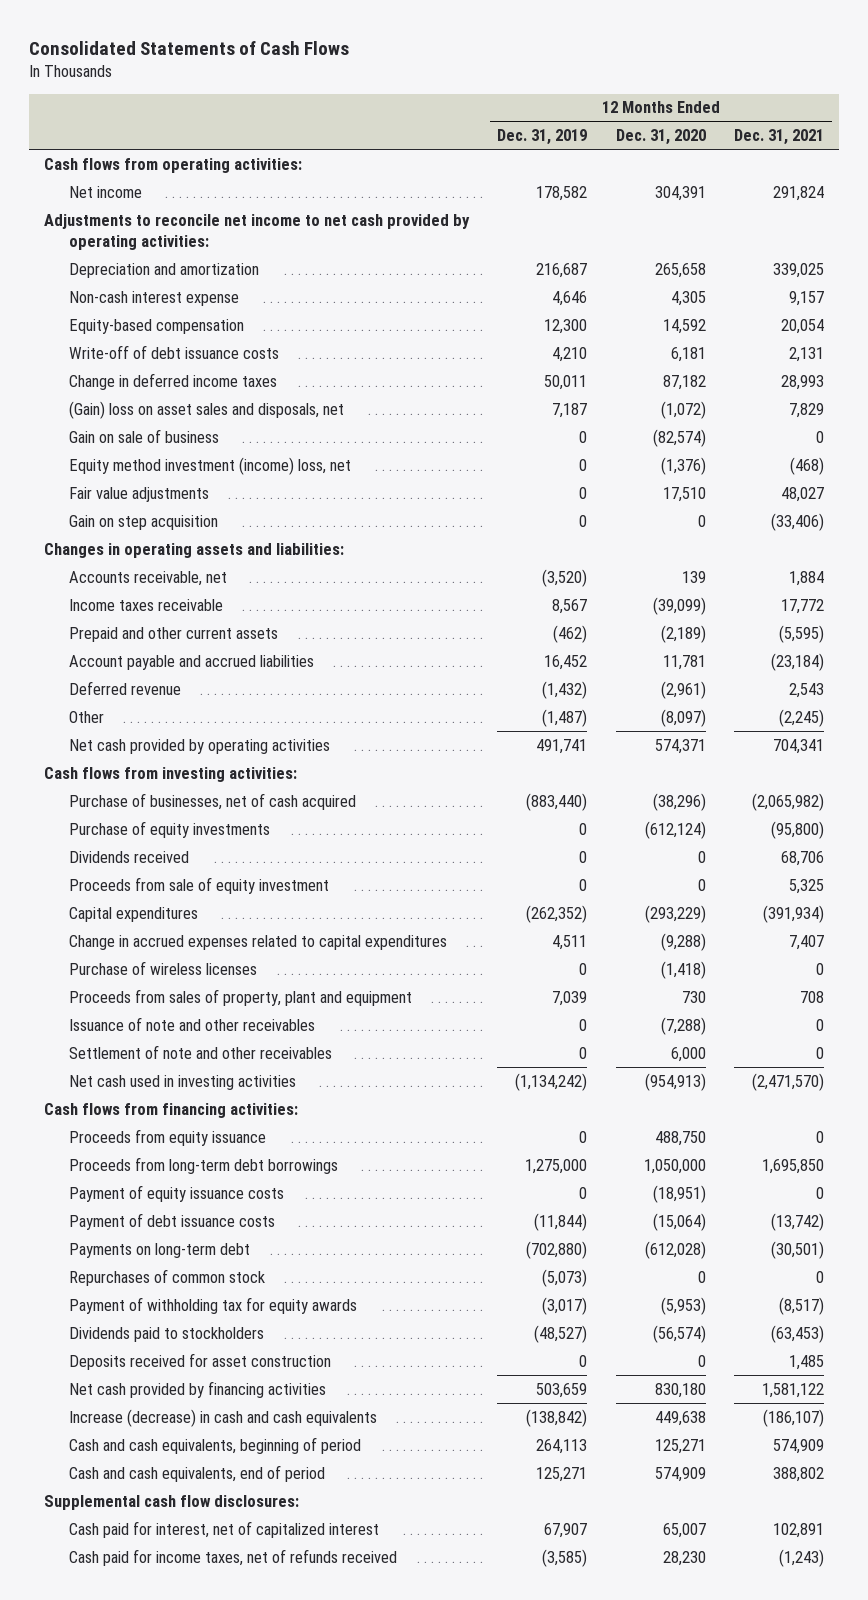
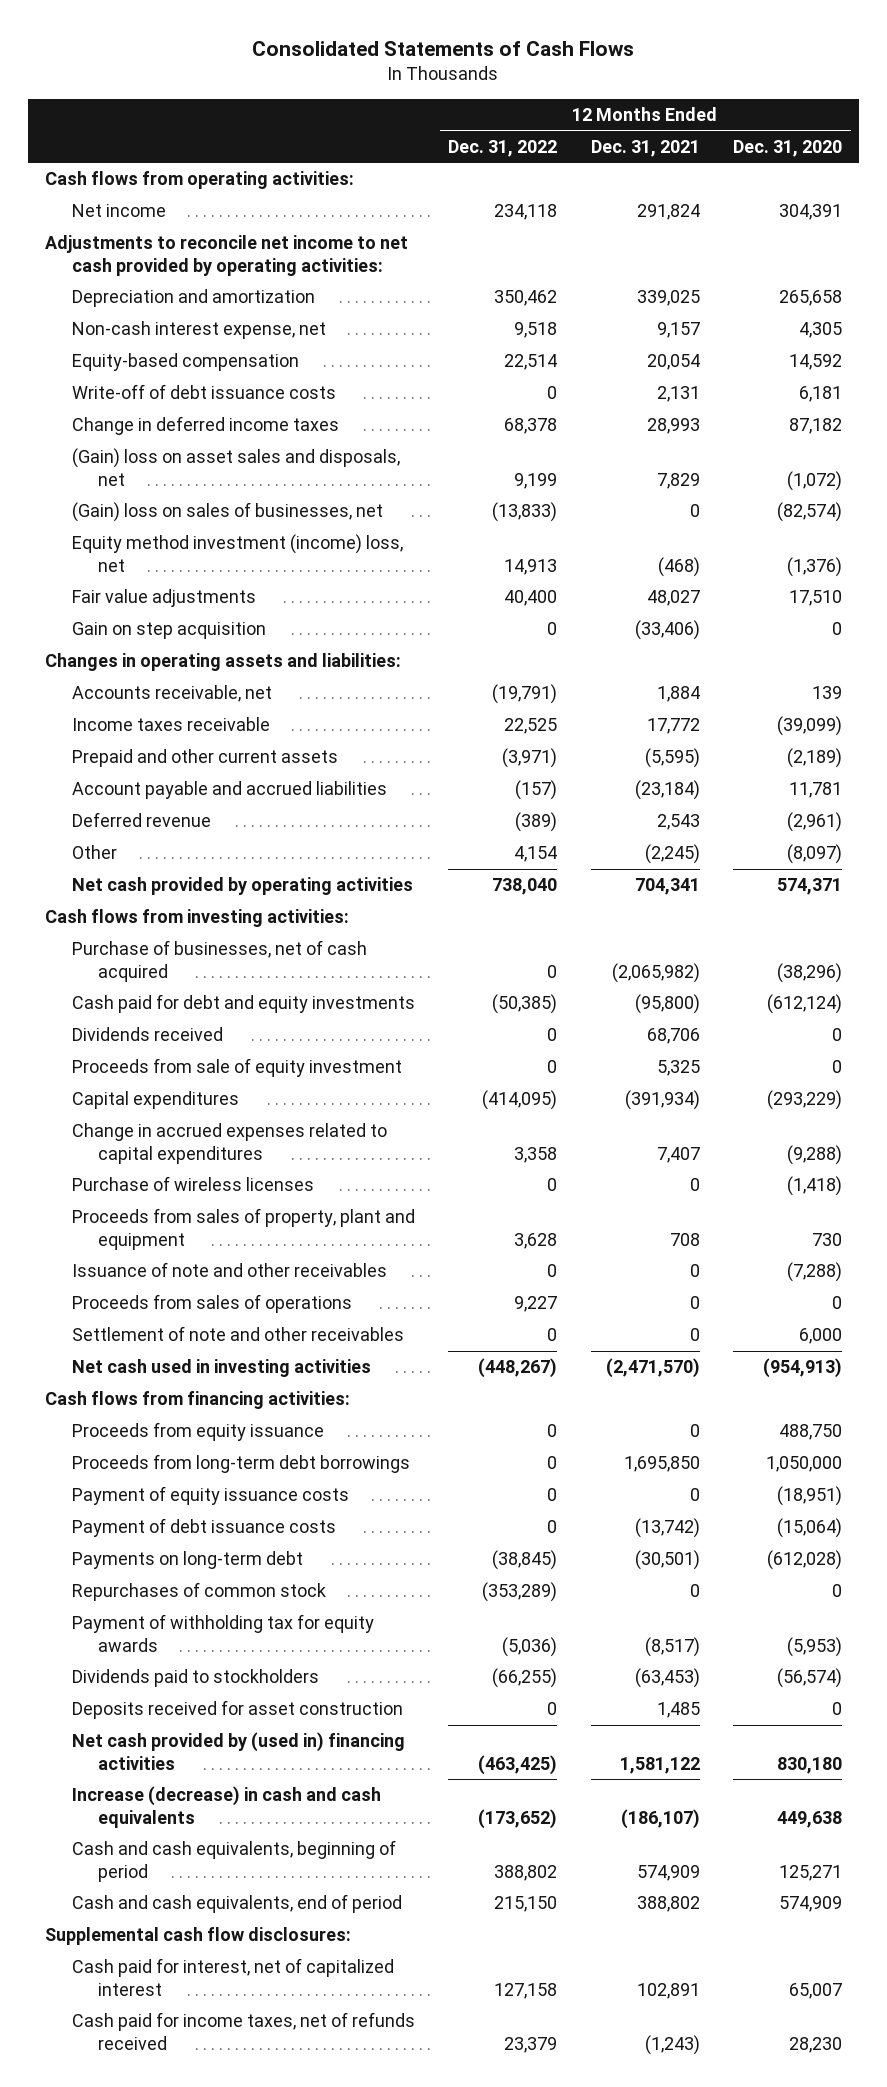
- | 12 Months Ended Dec. 31, 2019 | 12 Months Ended Dec. 31, 2020 | 12 Months Ended Dec. 31, 2021
+ | 12 Months Ended Dec. 31, 2022 | 12 Months Ended Dec. 31, 2021 | 12 Months Ended Dec. 31, 2020
- Non-cash interest expense | 4,646 | 4,305 | 9,157
+ Non-cash interest expense, net | 9,518 | 9,157 | 4,305
- Gain on sale of business | 0 | (82,574) | 0
+ (Gain) loss on sales of businesses, net | (13,833) | 0 | (82,574)
- Purchase of equity investments | 0 | (612,124) | (95,800)
+ Cash paid for debt and equity investments | (50,385) | (95,800) | (612,124)
+ Proceeds from sales of operations | 9,227 | 0 | 0
- Net cash provided by financing activities | 503,659 | 830,180 | 1,581,122
+ Net cash provided by (used in) financing activities | (463,425) | 1,581,122 | 830,180

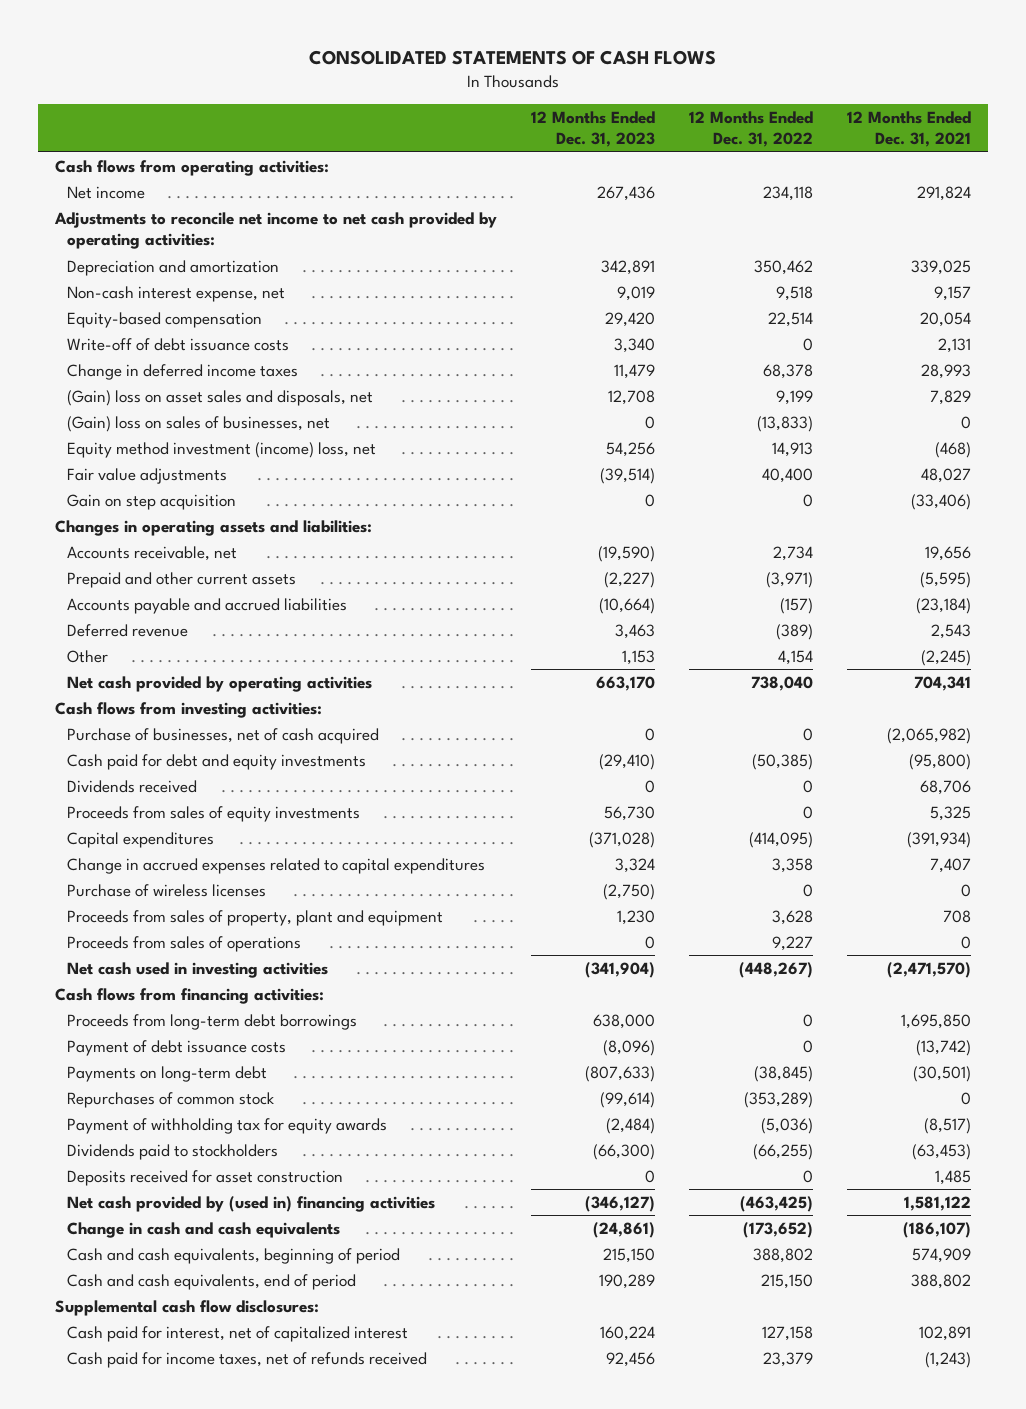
- Consolidated Statements of Cash Flows
+ CONSOLIDATED STATEMENTS OF CASH FLOWS
- | 12 Months Ended Dec. 31, 2022 | 12 Months Ended Dec. 31, 2021 | 12 Months Ended Dec. 31, 2020
+ | 12 Months Ended Dec. 31, 2023 | 12 Months Ended Dec. 31, 2022 | 12 Months Ended Dec. 31, 2021
- Accounts receivable, net | (19,791) | 1,884 | 139
- Income taxes receivable | 22,525 | 17,772 | (39,099)
+ Accounts receivable, net | (19,590) | 2,734 | 19,656
- Account payable and accrued liabilities | (157) | (23,184) | 11,781
+ Accounts payable and accrued liabilities | (10,664) | (157) | (23,184)
- Proceeds from sale of equity investment | 0 | 5,325 | 0
+ Proceeds from sales of equity investments | 56,730 | 0 | 5,325
- Issuance of note and other receivables | 0 | 0 | (7,288)
- Settlement of note and other receivables | 0 | 0 | 6,000
- Proceeds from equity issuance | 0 | 0 | 488,750
- Payment of equity issuance costs | 0 | 0 | (18,951)
- Increase (decrease) in cash and cash equivalents | (173,652) | (186,107) | 449,638
+ Change in cash and cash equivalents | (24,861) | (173,652) | (186,107)

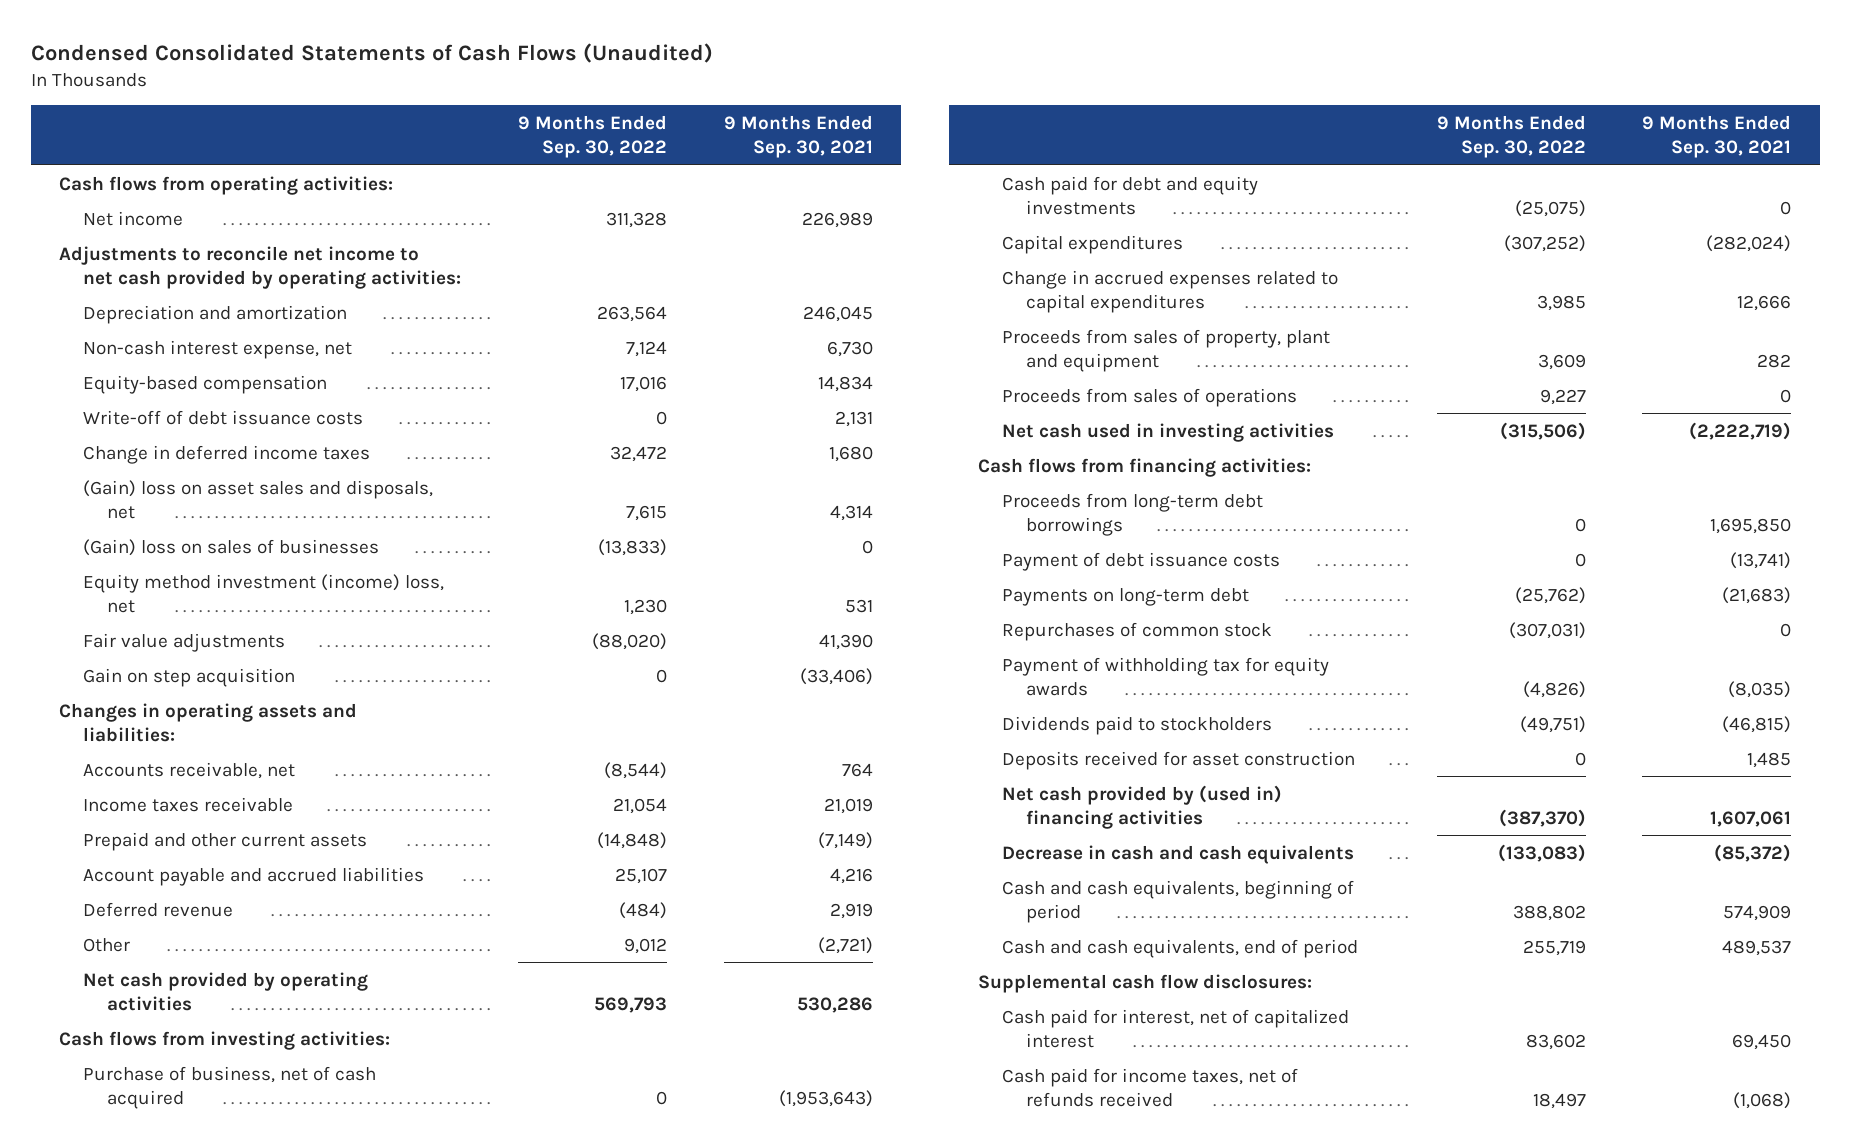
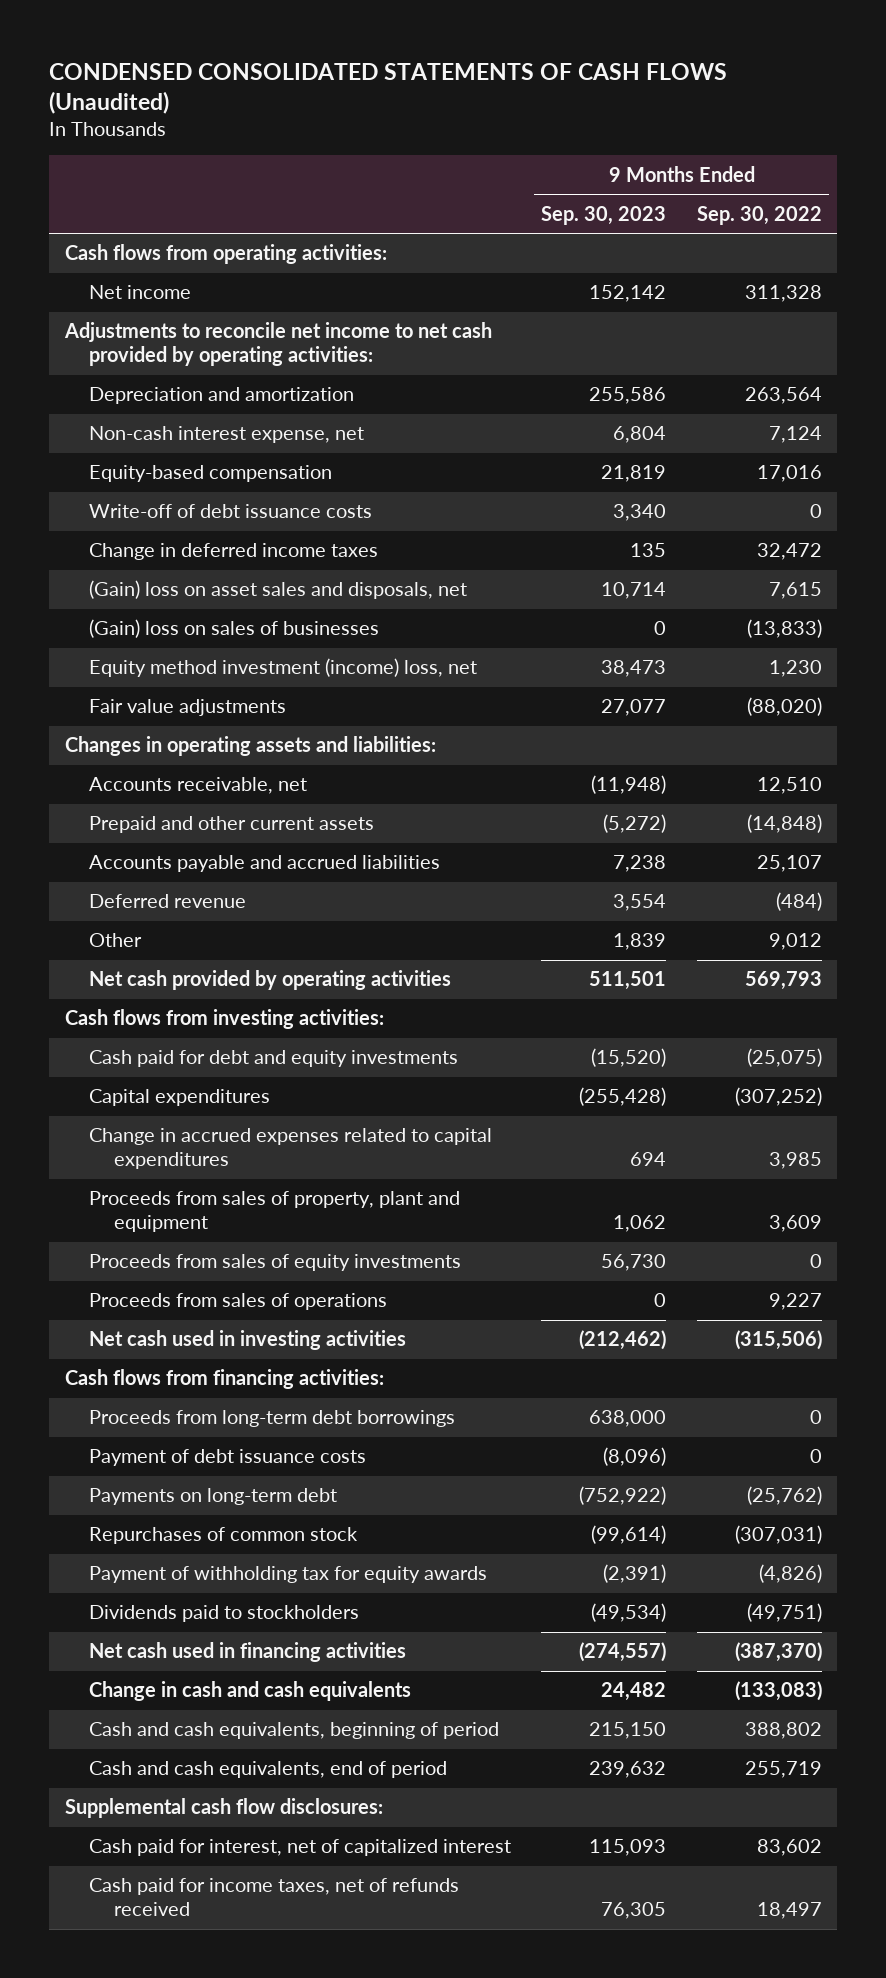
- Condensed Consolidated Statements of Cash Flows (Unaudited)
+ CONDENSED CONSOLIDATED STATEMENTS OF CASH FLOWS (Unaudited)
- | 9 Months Ended Sep. 30, 2022 | 9 Months Ended Sep. 30, 2021
+ | 9 Months Ended Sep. 30, 2023 | 9 Months Ended Sep. 30, 2022
- Gain on step acquisition | 0 | (33,406)
- Accounts receivable, net | (8,544) | 764
- Income taxes receivable | 21,054 | 21,019
+ Accounts receivable, net | (11,948) | 12,510
- Account payable and accrued liabilities | 25,107 | 4,216
+ Accounts payable and accrued liabilities | 7,238 | 25,107
- Purchase of business, net of cash acquired | 0 | (1,953,643)
+ Proceeds from sales of equity investments | 56,730 | 0
- Deposits received for asset construction | 0 | 1,485
- Net cash provided by (used in) financing activities | (387,370) | 1,607,061
- Decrease in cash and cash equivalents | (133,083) | (85,372)
+ Net cash used in financing activities | (274,557) | (387,370)
+ Change in cash and cash equivalents | 24,482 | (133,083)

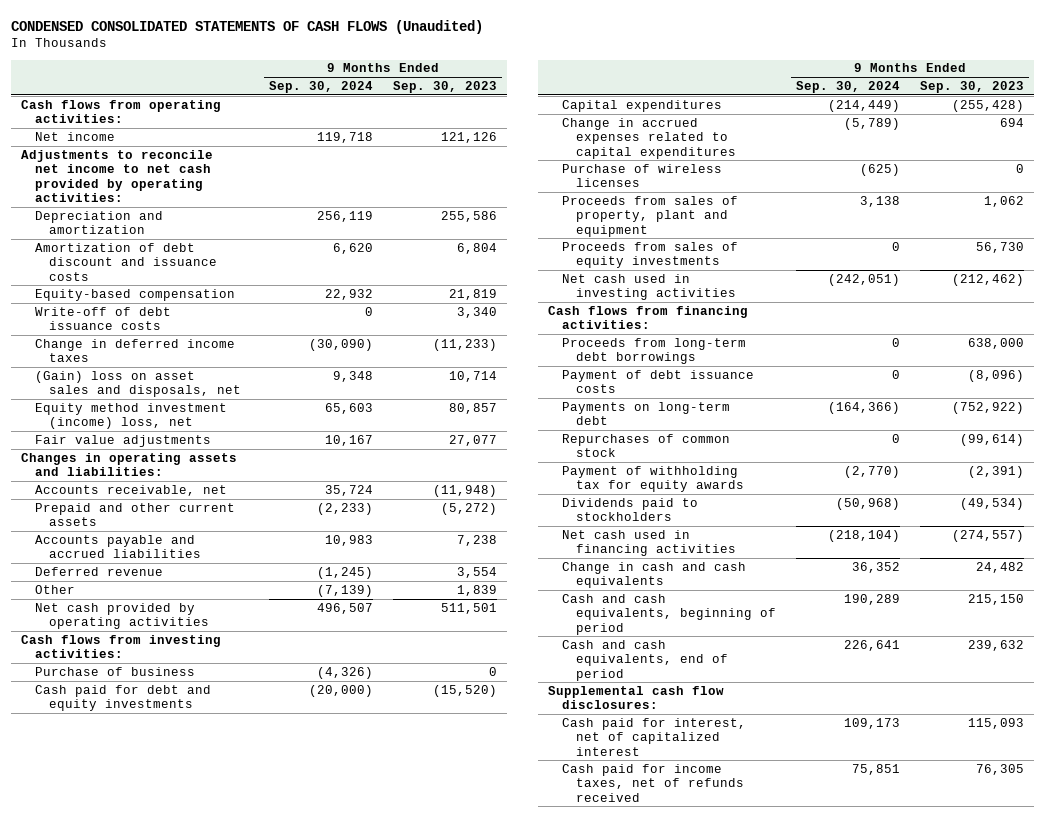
- | 9 Months Ended Sep. 30, 2023 | 9 Months Ended Sep. 30, 2022
+ | 9 Months Ended Sep. 30, 2024 | 9 Months Ended Sep. 30, 2023
- Net income | 152,142 | 311,328
+ Net income | 119,718 | 121,126
- Non-cash interest expense, net | 6,804 | 7,124
+ Amortization of debt discount and issuance costs | 6,620 | 6,804
- Change in deferred income taxes | 135 | 32,472
+ Change in deferred income taxes | (30,090) | (11,233)
- (Gain) loss on sales of businesses | 0 | (13,833)
- Equity method investment (income) loss, net | 38,473 | 1,230
+ Equity method investment (income) loss, net | 65,603 | 80,857
+ Purchase of business | (4,326) | 0
+ Purchase of wireless licenses | (625) | 0
- Proceeds from sales of operations | 0 | 9,227

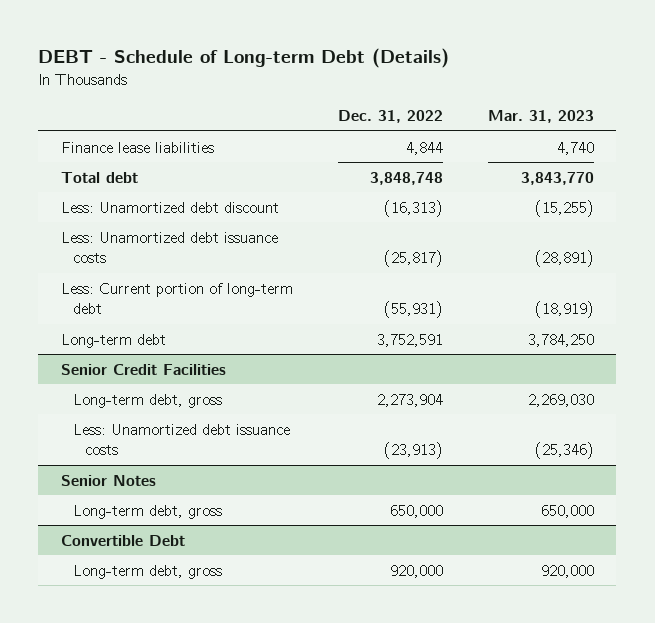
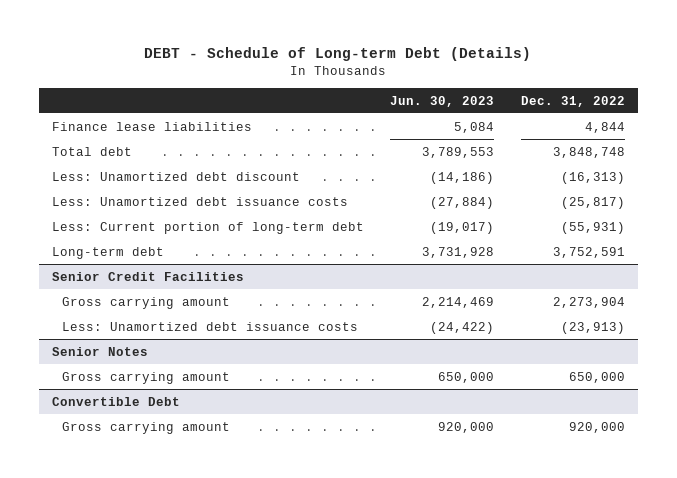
- | Dec. 31, 2022 | Mar. 31, 2023
+ | Jun. 30, 2023 | Dec. 31, 2022
@ Senior Credit Facilities
- Long-term debt, gross | 2,273,904 | 2,269,030
+ Gross carrying amount | 2,214,469 | 2,273,904
@ Senior Notes
- Long-term debt, gross | 650,000 | 650,000
+ Gross carrying amount | 650,000 | 650,000
@ Convertible Debt
- Long-term debt, gross | 920,000 | 920,000
+ Gross carrying amount | 920,000 | 920,000

